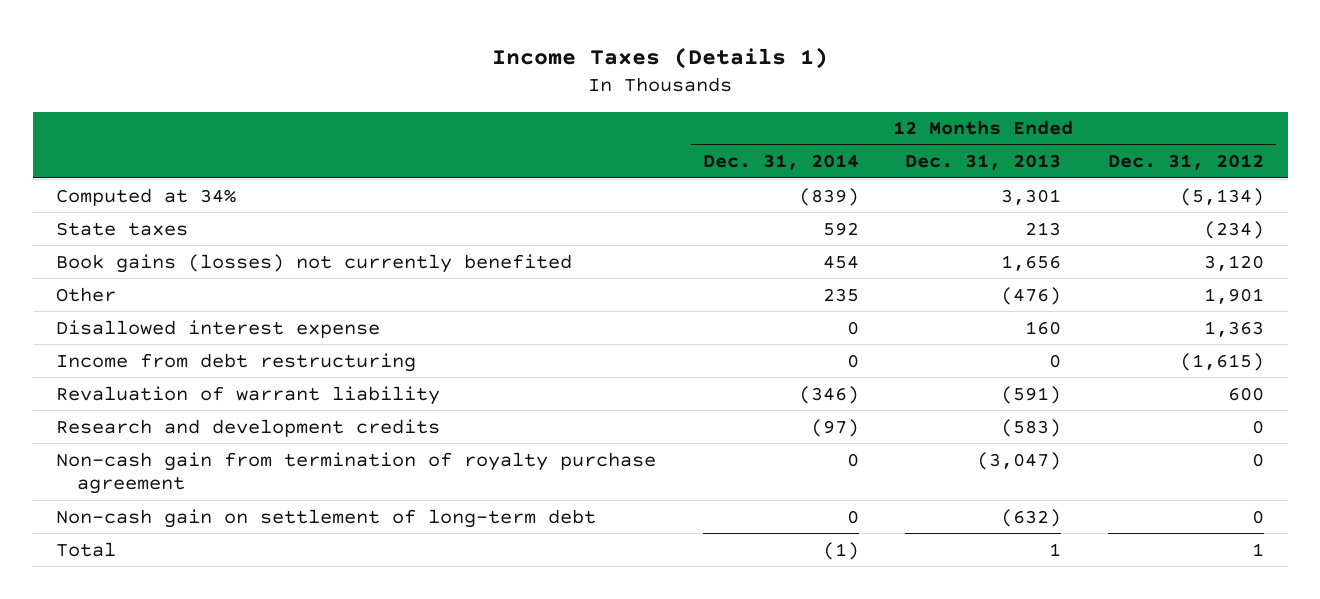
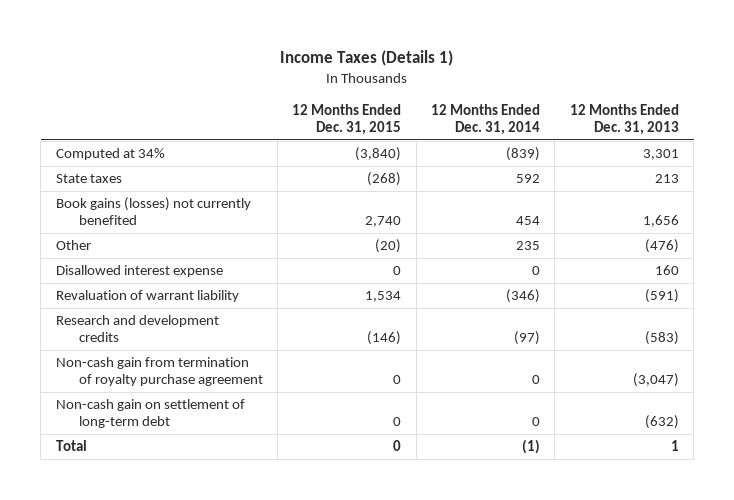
- | 12 Months Ended Dec. 31, 2014 | 12 Months Ended Dec. 31, 2013 | 12 Months Ended Dec. 31, 2012
+ | 12 Months Ended Dec. 31, 2015 | 12 Months Ended Dec. 31, 2014 | 12 Months Ended Dec. 31, 2013
- Income from debt restructuring | 0 | 0 | (1,615)

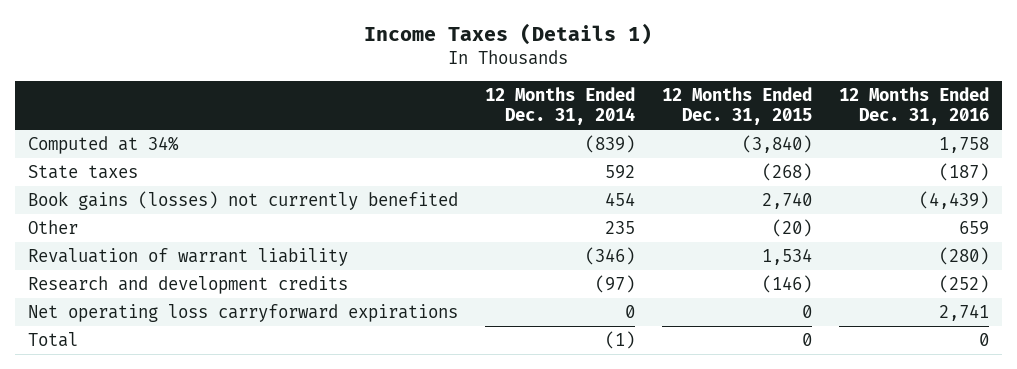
- | 12 Months Ended Dec. 31, 2015 | 12 Months Ended Dec. 31, 2014 | 12 Months Ended Dec. 31, 2013
+ | 12 Months Ended Dec. 31, 2014 | 12 Months Ended Dec. 31, 2015 | 12 Months Ended Dec. 31, 2016
- Disallowed interest expense | 0 | 0 | 160
- Non-cash gain from termination of royalty purchase agreement | 0 | 0 | (3,047)
- Non-cash gain on settlement of long-term debt | 0 | 0 | (632)
+ Net operating loss carryforward expirations | 0 | 0 | 2,741

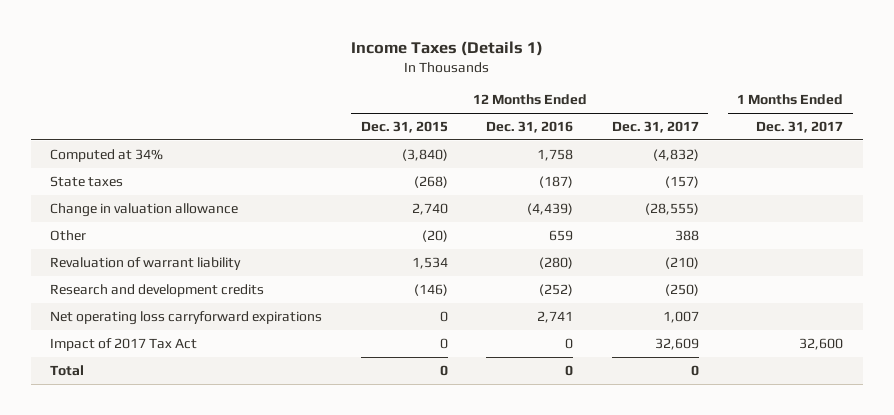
- | 12 Months Ended Dec. 31, 2014 | 12 Months Ended Dec. 31, 2015 | 12 Months Ended Dec. 31, 2016
+ | 12 Months Ended Dec. 31, 2015 | 12 Months Ended Dec. 31, 2016 | 12 Months Ended Dec. 31, 2017 | 1 Months Ended Dec. 31, 2017
- Book gains (losses) not currently benefited | 454 | 2,740 | (4,439)
+ Change in valuation allowance | 2,740 | (4,439) | (28,555) |
+ Impact of 2017 Tax Act | 0 | 0 | 32,609 | 32,600

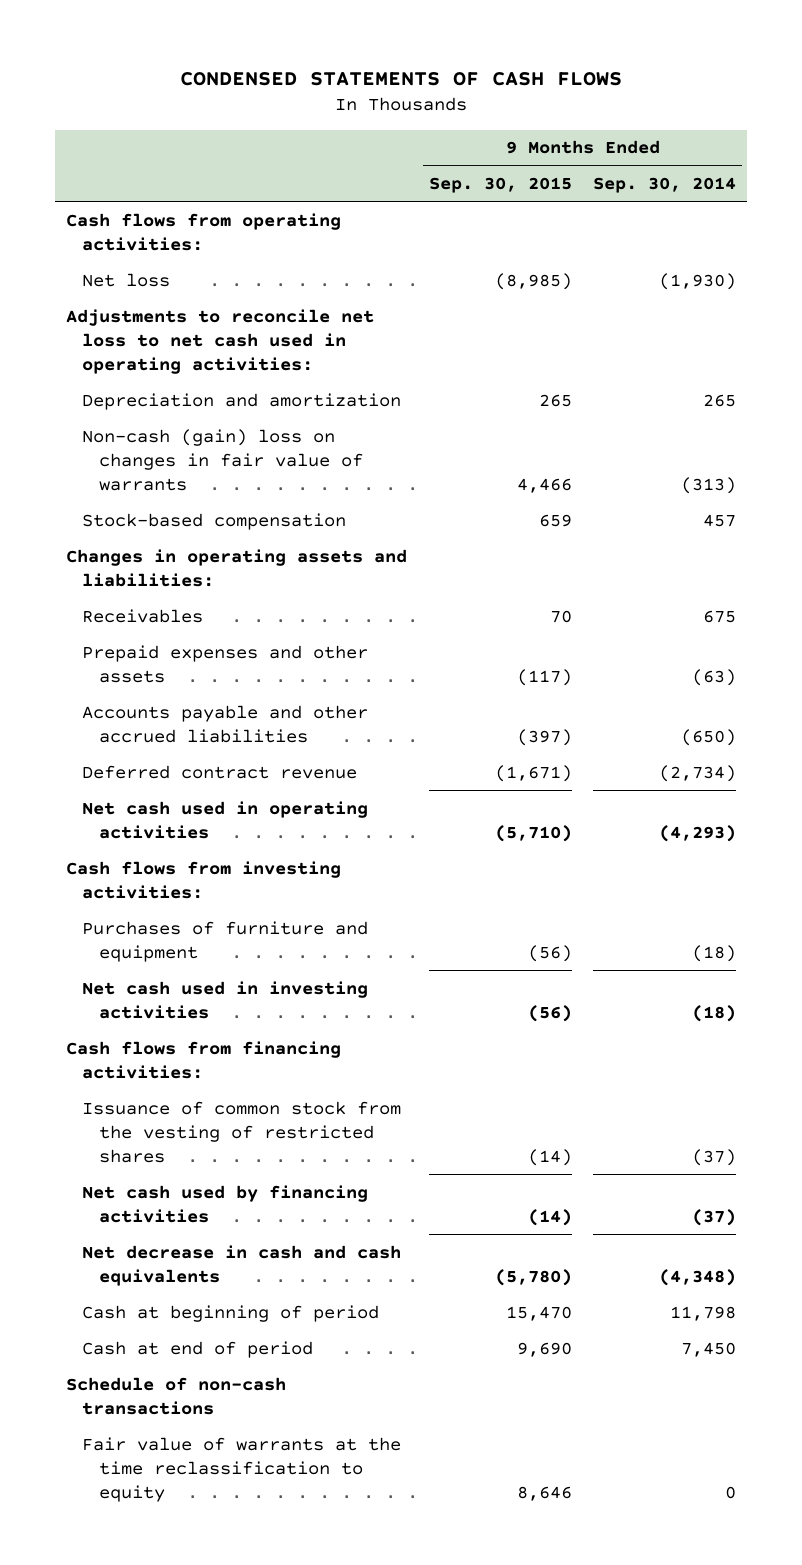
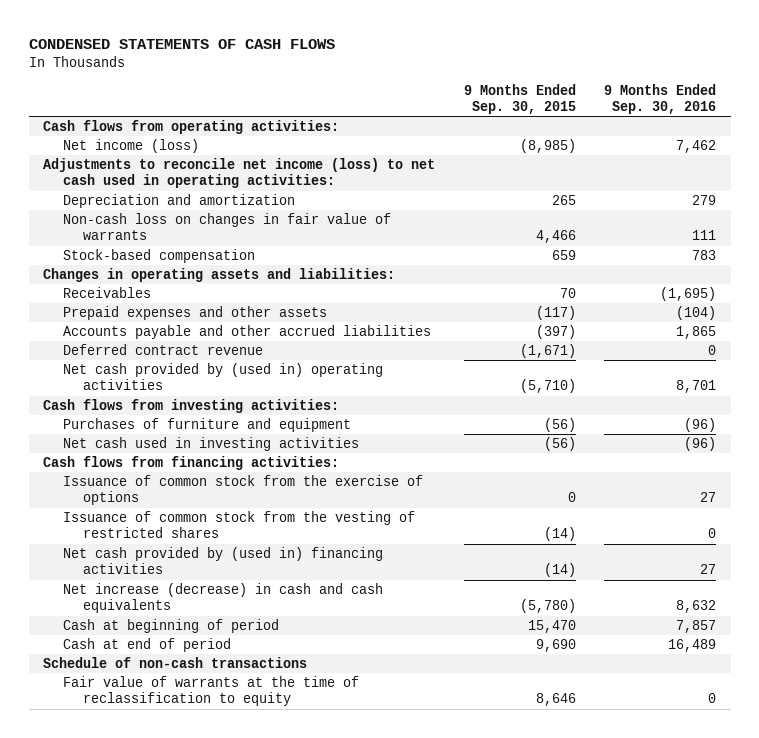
- | 9 Months Ended Sep. 30, 2015 | 9 Months Ended Sep. 30, 2014
+ | 9 Months Ended Sep. 30, 2015 | 9 Months Ended Sep. 30, 2016
- Net loss | (8,985) | (1,930)
- Adjustments to reconcile net loss to net cash used in operating activities:
+ Net income (loss) | (8,985) | 7,462
+ Adjustments to reconcile net income (loss) to net cash used in operating activities:
- Non-cash (gain) loss on changes in fair value of warrants | 4,466 | (313)
+ Non-cash loss on changes in fair value of warrants | 4,466 | 111
- Net cash used in operating activities | (5,710) | (4,293)
+ Net cash provided by (used in) operating activities | (5,710) | 8,701
+ Issuance of common stock from the exercise of options | 0 | 27
- Net cash used by financing activities | (14) | (37)
- Net decrease in cash and cash equivalents | (5,780) | (4,348)
+ Net cash provided by (used in) financing activities | (14) | 27
+ Net increase (decrease) in cash and cash equivalents | (5,780) | 8,632
- Fair value of warrants at the time reclassification to equity | 8,646 | 0
+ Fair value of warrants at the time of reclassification to equity | 8,646 | 0

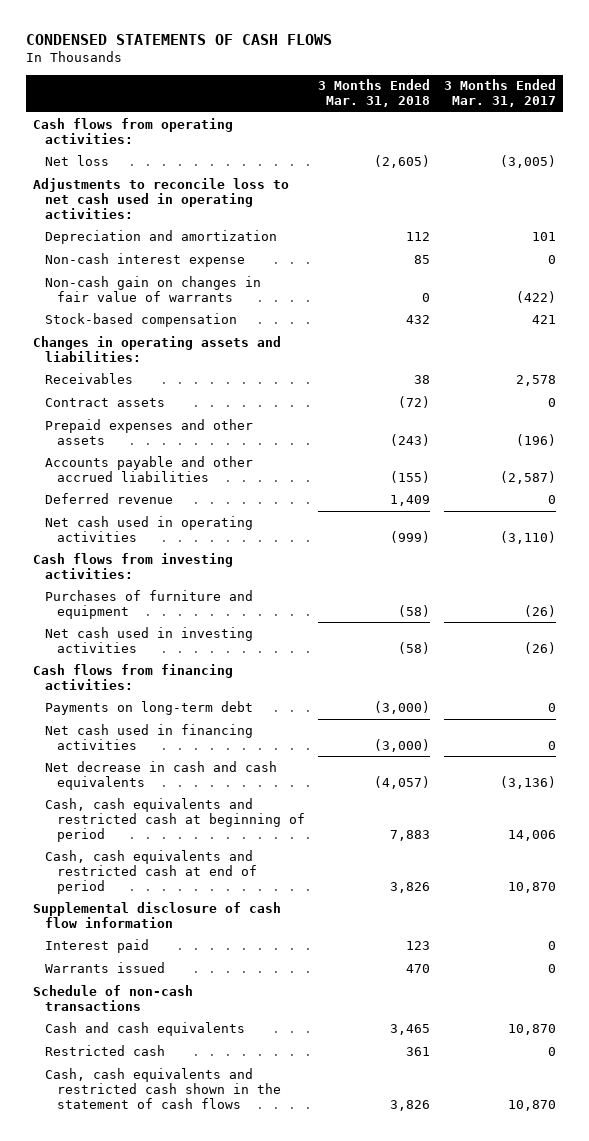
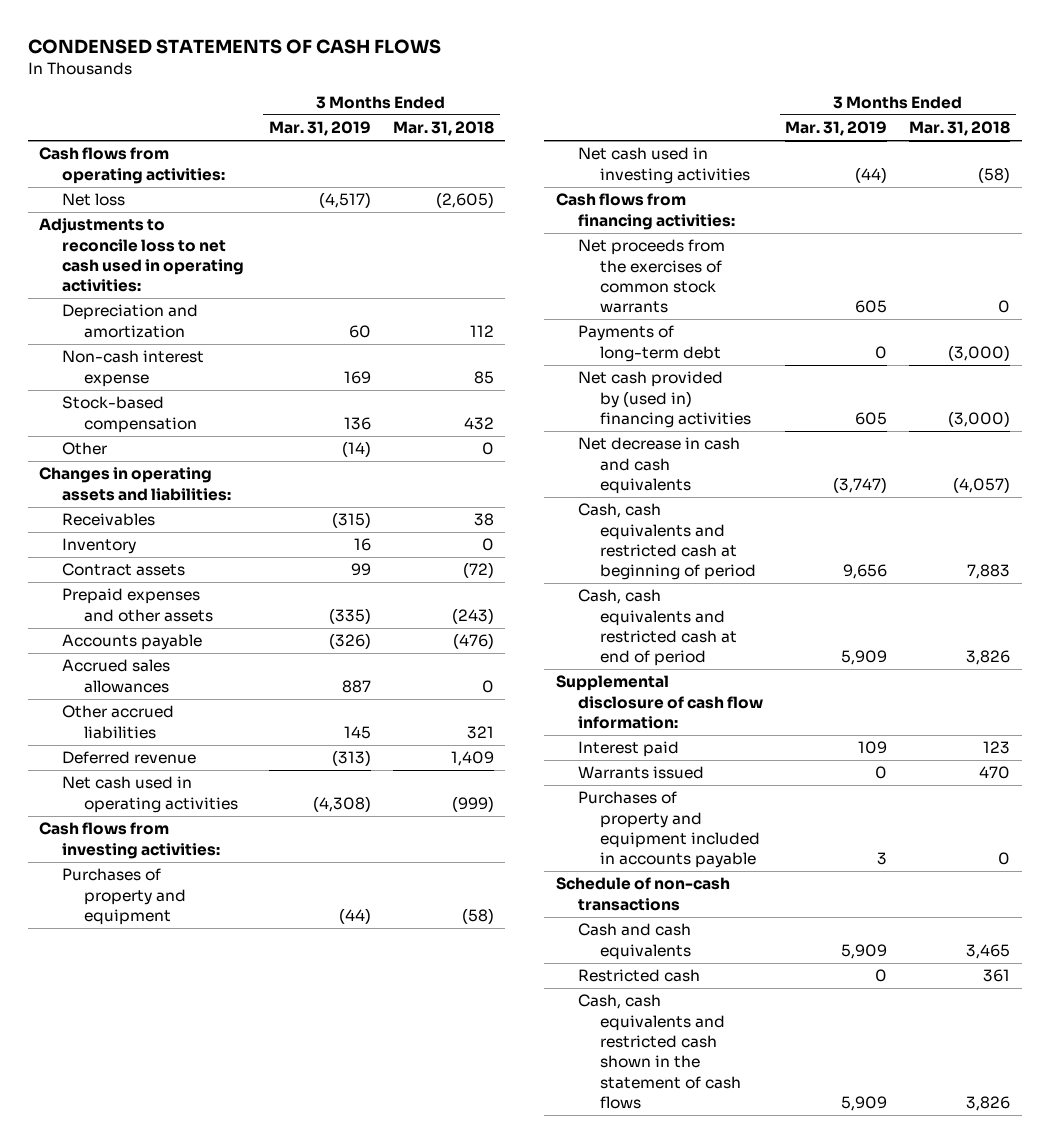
- | 3 Months Ended Mar. 31, 2018 | 3 Months Ended Mar. 31, 2017
+ | 3 Months Ended Mar. 31, 2019 | 3 Months Ended Mar. 31, 2018
- Non-cash gain on changes in fair value of warrants | 0 | (422)
+ Other | (14) | 0
+ Inventory | 16 | 0
- Accounts payable and other accrued liabilities | (155) | (2,587)
+ Accounts payable | (326) | (476)
+ Accrued sales allowances | 887 | 0
+ Other accrued liabilities | 145 | 321
- Purchases of furniture and equipment | (58) | (26)
+ Purchases of property and equipment | (44) | (58)
- Payments on long-term debt | (3,000) | 0
- Net cash used in financing activities | (3,000) | 0
+ Net proceeds from the exercises of common stock warrants | 605 | 0
+ Payments of long-term debt | 0 | (3,000)
+ Net cash provided by (used in) financing activities | 605 | (3,000)
- Supplemental disclosure of cash flow information
+ Supplemental disclosure of cash flow information:
+ Purchases of property and equipment included in accounts payable | 3 | 0

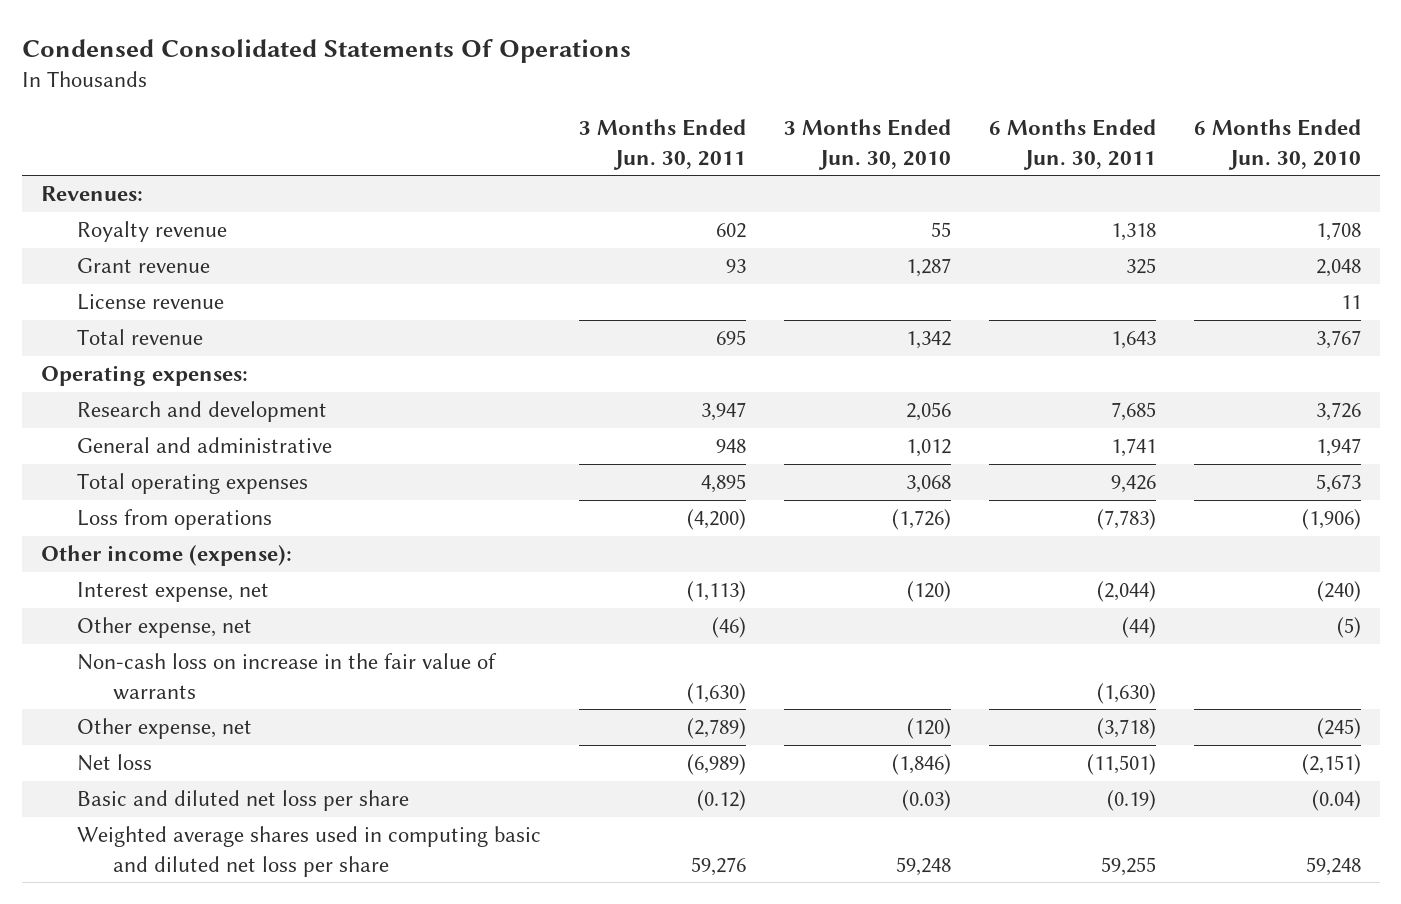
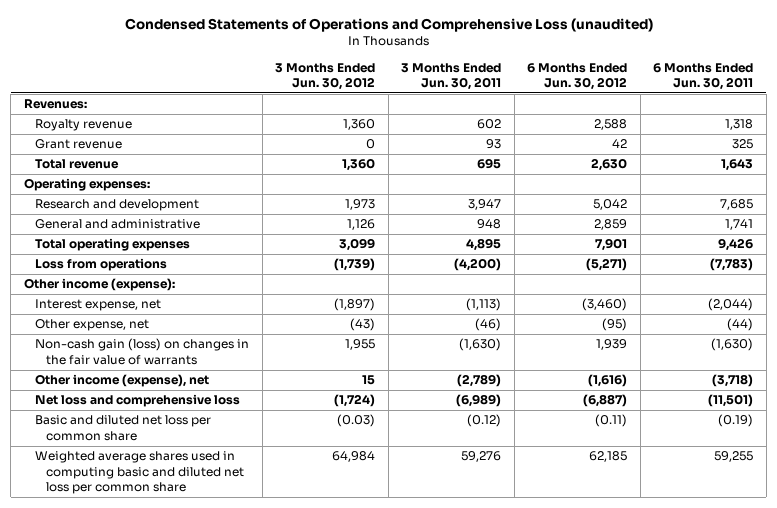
- Condensed Consolidated Statements Of Operations
+ Condensed Statements of Operations and Comprehensive Loss (unaudited)
- | 3 Months Ended Jun. 30, 2011 | 3 Months Ended Jun. 30, 2010 | 6 Months Ended Jun. 30, 2011 | 6 Months Ended Jun. 30, 2010
+ | 3 Months Ended Jun. 30, 2012 | 3 Months Ended Jun. 30, 2011 | 6 Months Ended Jun. 30, 2012 | 6 Months Ended Jun. 30, 2011
- License revenue | | | | 11
- Non-cash loss on increase in the fair value of warrants | (1,630) | | (1,630) |
- Other expense, net | (2,789) | (120) | (3,718) | (245)
- Net loss | (6,989) | (1,846) | (11,501) | (2,151)
- Basic and diluted net loss per share | (0.12) | (0.03) | (0.19) | (0.04)
- Weighted average shares used in computing basic and diluted net loss per share | 59,276 | 59,248 | 59,255 | 59,248
+ Non-cash gain (loss) on changes in the fair value of warrants | 1,955 | (1,630) | 1,939 | (1,630)
+ Other income (expense), net | 15 | (2,789) | (1,616) | (3,718)
+ Net loss and comprehensive loss | (1,724) | (6,989) | (6,887) | (11,501)
+ Basic and diluted net loss per common share | (0.03) | (0.12) | (0.11) | (0.19)
+ Weighted average shares used in computing basic and diluted net loss per common share | 64,984 | 59,276 | 62,185 | 59,255

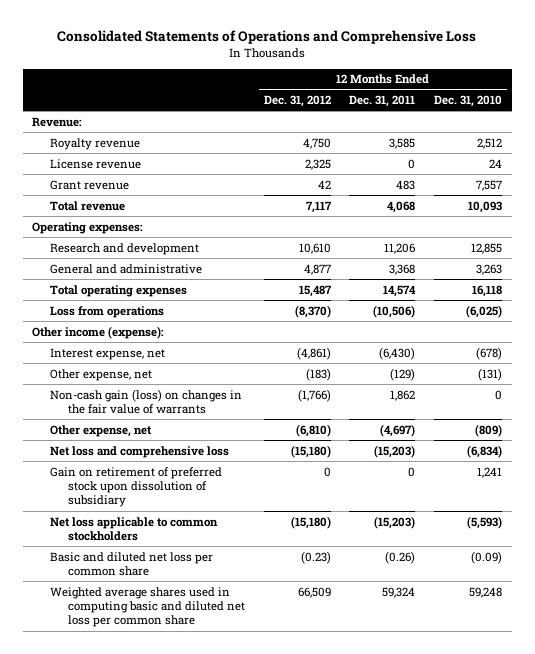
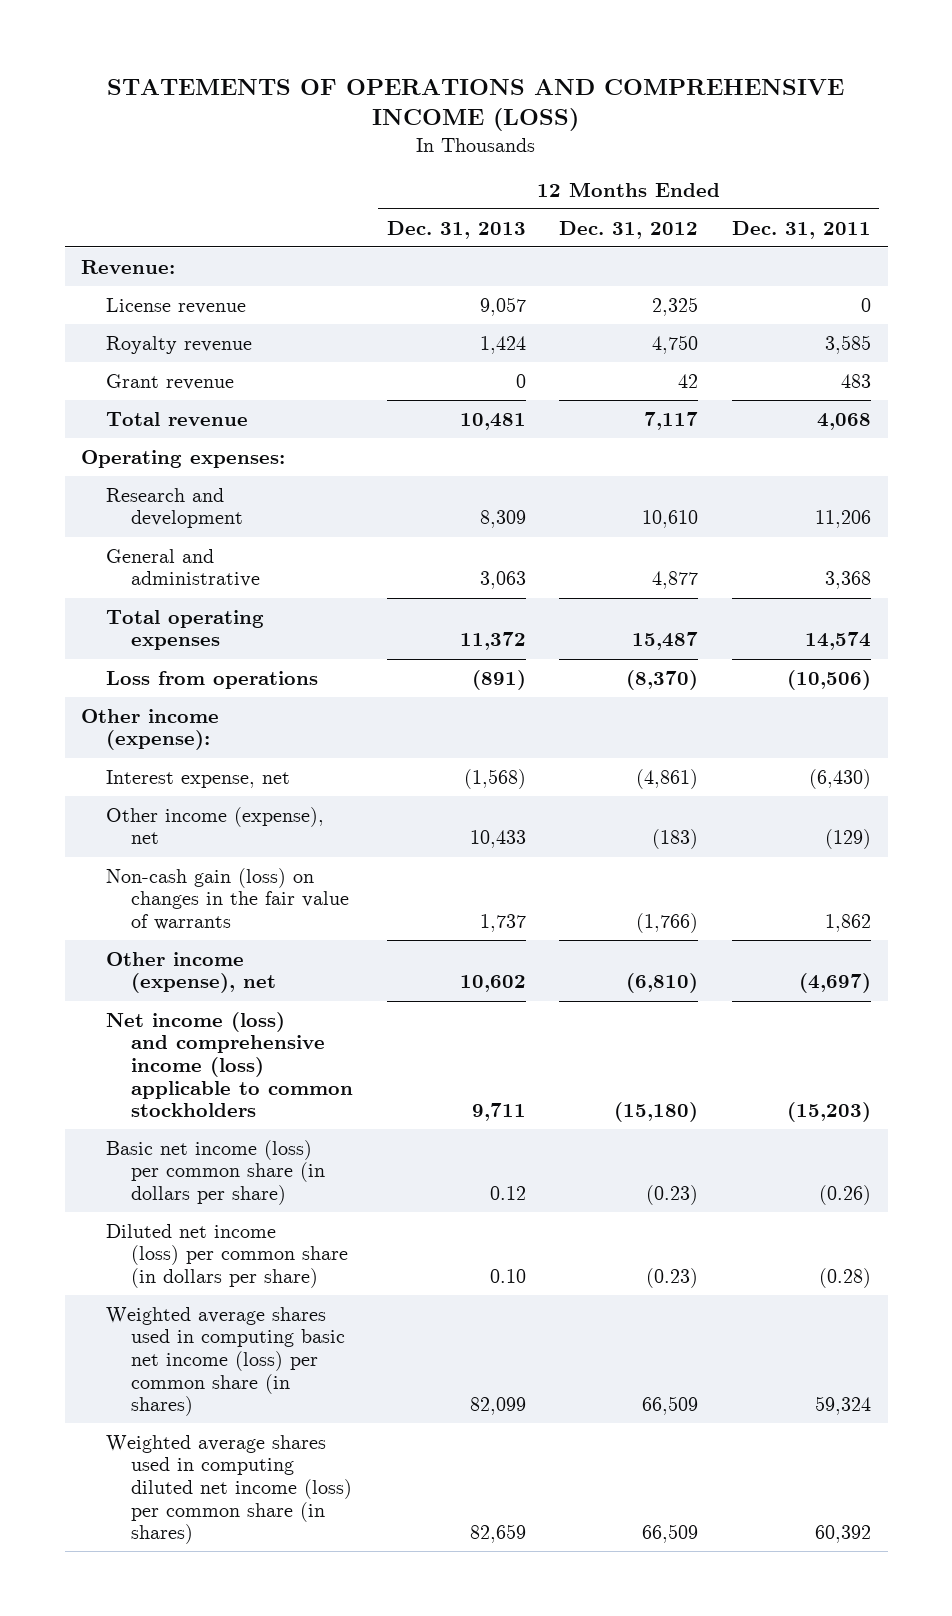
- Consolidated Statements of Operations and Comprehensive Loss
+ STATEMENTS OF OPERATIONS AND COMPREHENSIVE INCOME (LOSS)
- | 12 Months Ended Dec. 31, 2012 | 12 Months Ended Dec. 31, 2011 | 12 Months Ended Dec. 31, 2010
+ | 12 Months Ended Dec. 31, 2013 | 12 Months Ended Dec. 31, 2012 | 12 Months Ended Dec. 31, 2011
moved down: Royalty revenue | 1,424 | 4,750 | 3,585
- Other expense, net | (183) | (129) | (131)
+ Other income (expense), net | 10,433 | (183) | (129)
- Other expense, net | (6,810) | (4,697) | (809)
- Net loss and comprehensive loss | (15,180) | (15,203) | (6,834)
- Gain on retirement of preferred stock upon dissolution of subsidiary | 0 | 0 | 1,241
- Net loss applicable to common stockholders | (15,180) | (15,203) | (5,593)
- Basic and diluted net loss per common share | (0.23) | (0.26) | (0.09)
- Weighted average shares used in computing basic and diluted net loss per common share | 66,509 | 59,324 | 59,248
+ Other income (expense), net | 10,602 | (6,810) | (4,697)
+ Net income (loss) and comprehensive income (loss) applicable to common stockholders | 9,711 | (15,180) | (15,203)
+ Basic net income (loss) per common share (in dollars per share) | 0.12 | (0.23) | (0.26)
+ Diluted net income (loss) per common share (in dollars per share) | 0.10 | (0.23) | (0.28)
+ Weighted average shares used in computing basic net income (loss) per common share (in shares) | 82,099 | 66,509 | 59,324
+ Weighted average shares used in computing diluted net income (loss) per common share (in shares) | 82,659 | 66,509 | 60,392

